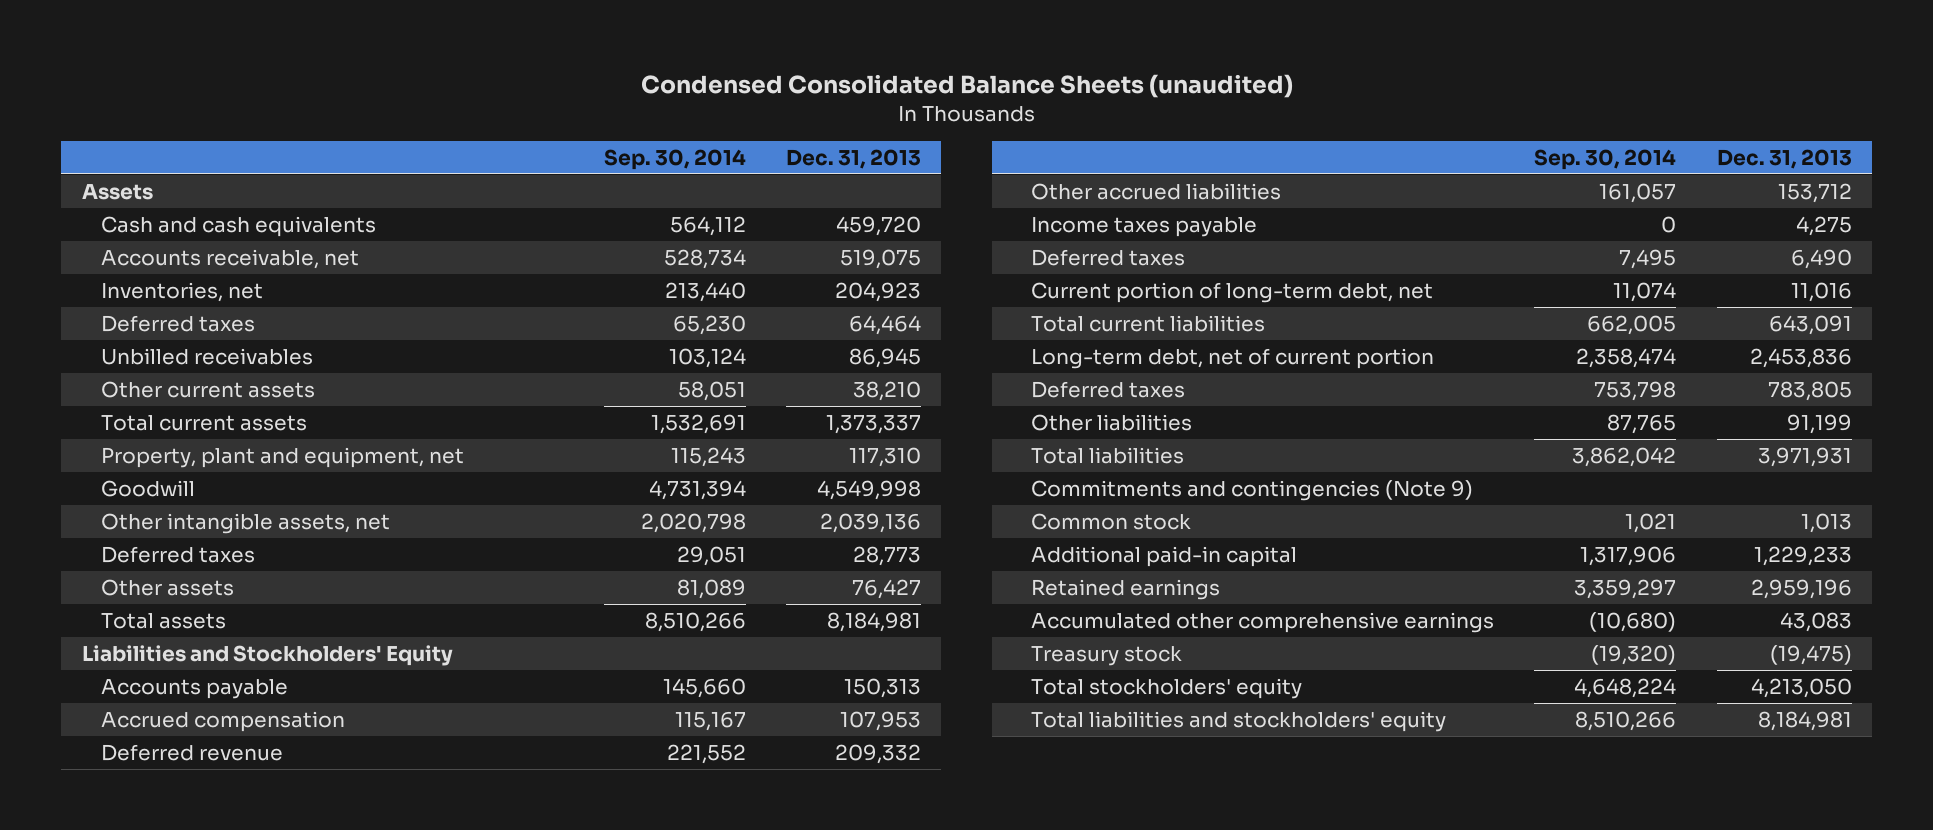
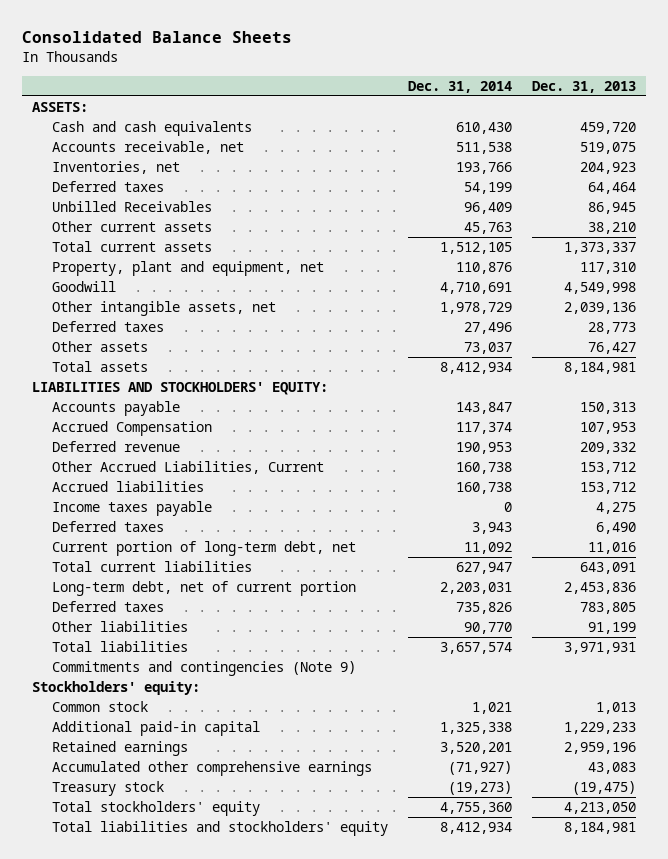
- Condensed Consolidated Balance Sheets (unaudited)
+ Consolidated Balance Sheets
- | Sep. 30, 2014 | Dec. 31, 2013
+ | Dec. 31, 2014 | Dec. 31, 2013
- Assets
+ ASSETS:
- Unbilled receivables | 103,124 | 86,945
+ Unbilled Receivables | 96,409 | 86,945
- Liabilities and Stockholders' Equity
+ LIABILITIES AND STOCKHOLDERS' EQUITY:
- Accrued compensation | 115,167 | 107,953
+ Accrued Compensation | 117,374 | 107,953
- Other accrued liabilities | 161,057 | 153,712
+ Other Accrued Liabilities, Current | 160,738 | 153,712
+ Accrued liabilities | 160,738 | 153,712
+ Stockholders' equity:

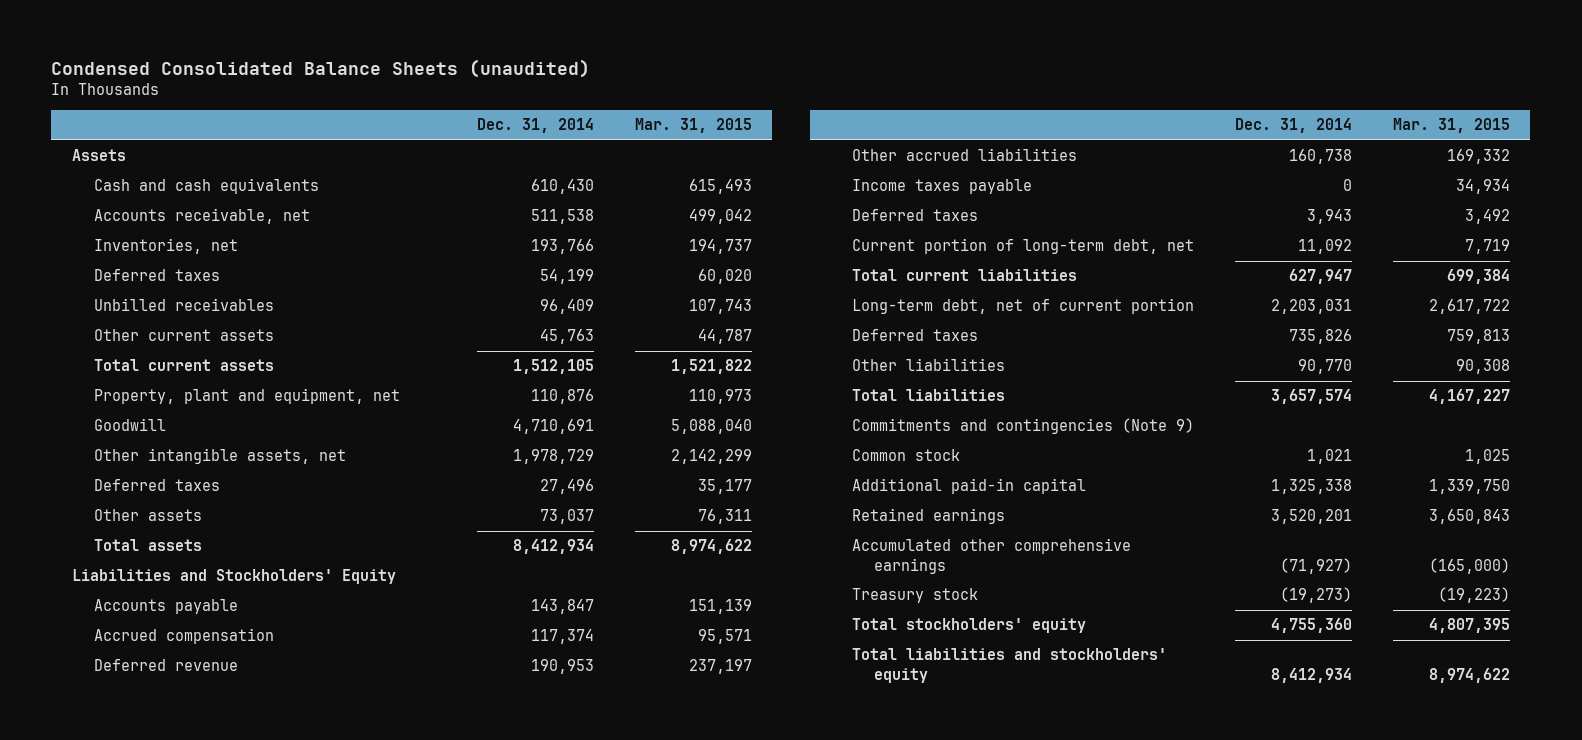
- Consolidated Balance Sheets
+ Condensed Consolidated Balance Sheets (unaudited)
- | Dec. 31, 2014 | Dec. 31, 2013
+ | Dec. 31, 2014 | Mar. 31, 2015
- ASSETS:
+ Assets
- Unbilled Receivables | 96,409 | 86,945
+ Unbilled receivables | 96,409 | 107,743
- LIABILITIES AND STOCKHOLDERS' EQUITY:
+ Liabilities and Stockholders' Equity
- Accrued Compensation | 117,374 | 107,953
+ Accrued compensation | 117,374 | 95,571
- Other Accrued Liabilities, Current | 160,738 | 153,712
- Accrued liabilities | 160,738 | 153,712
+ Other accrued liabilities | 160,738 | 169,332
- Stockholders' equity:

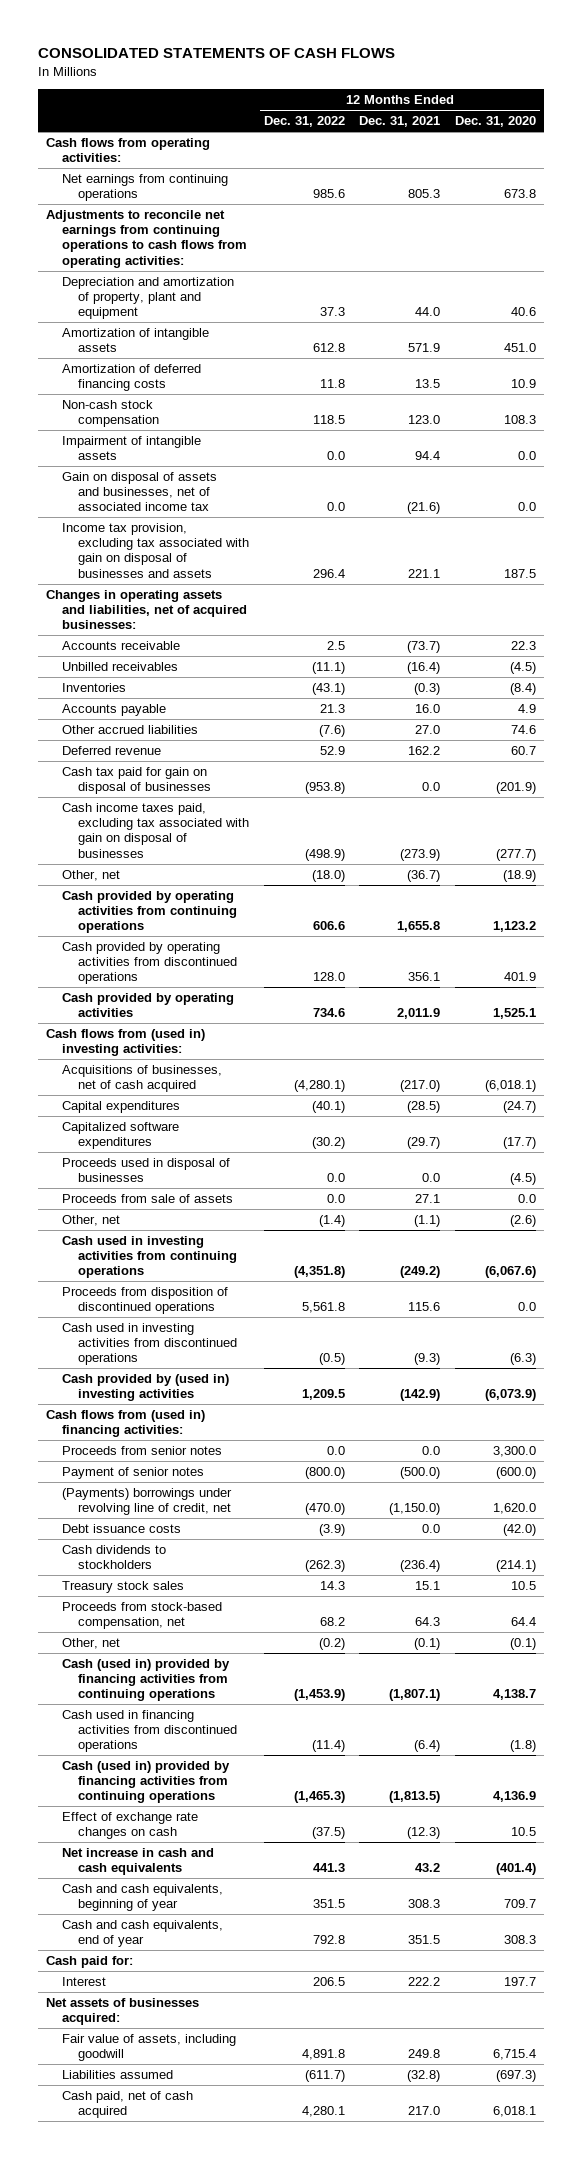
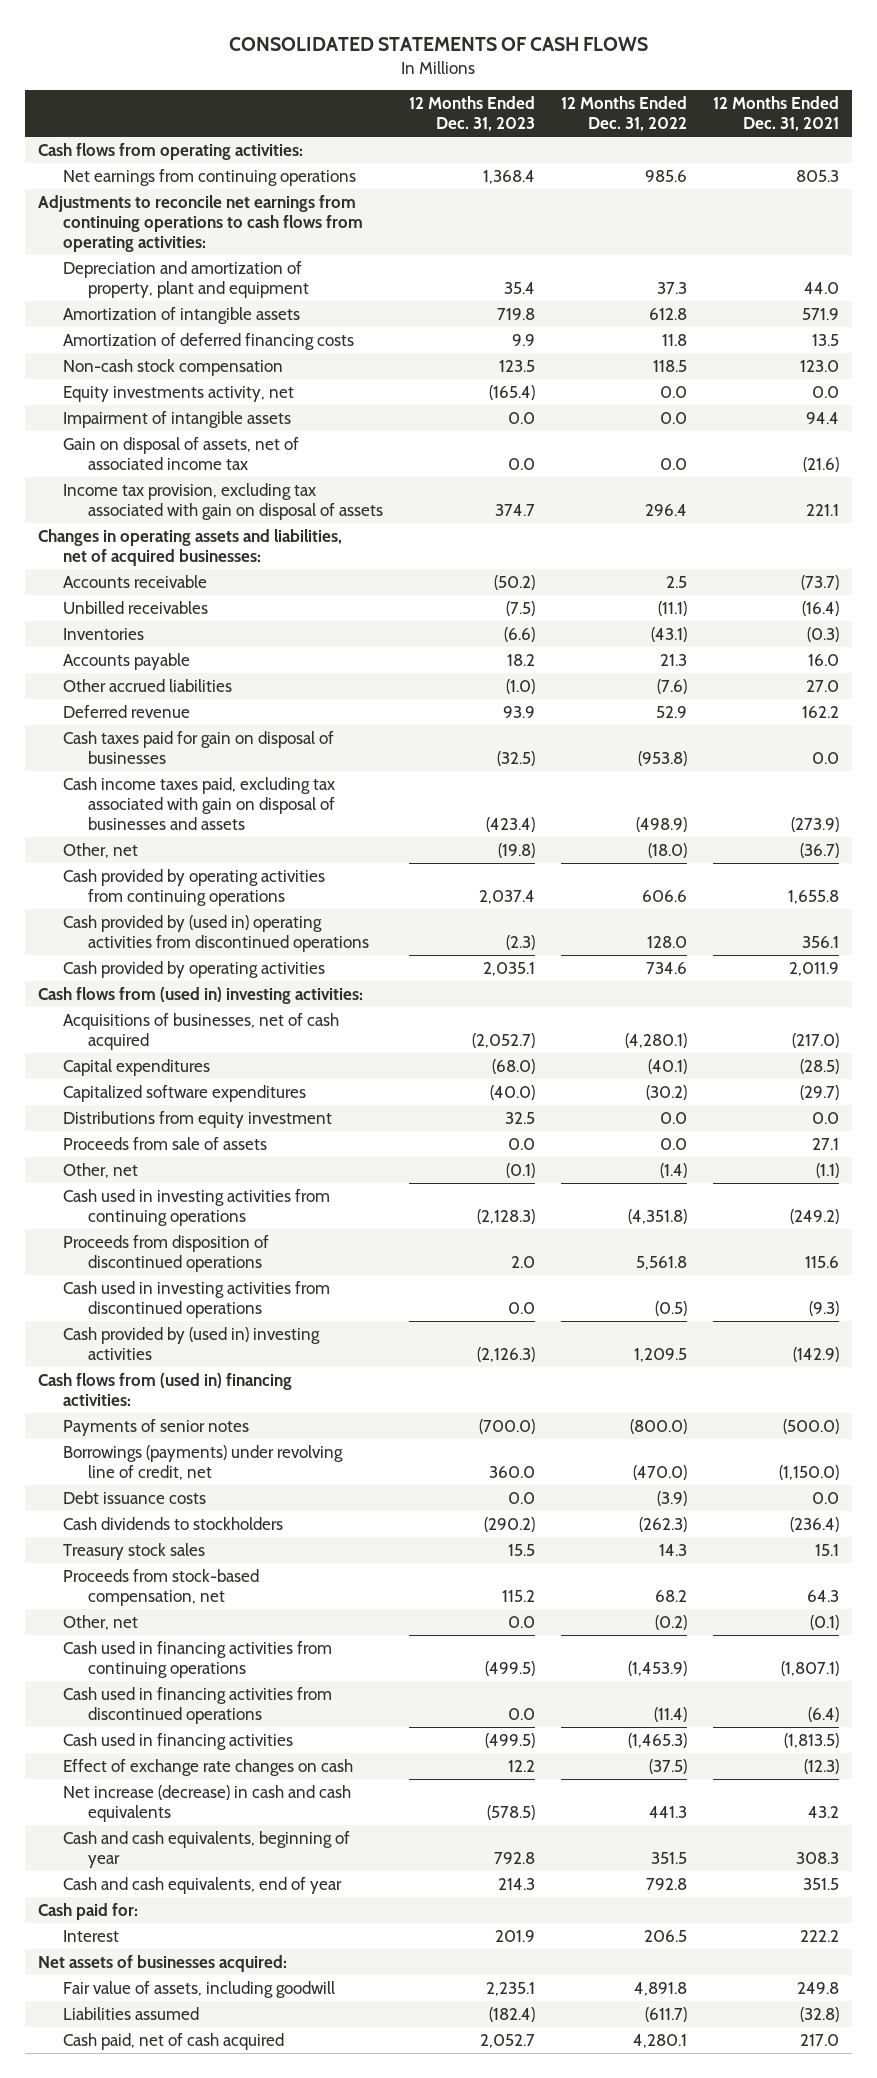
- | 12 Months Ended Dec. 31, 2022 | 12 Months Ended Dec. 31, 2021 | 12 Months Ended Dec. 31, 2020
+ | 12 Months Ended Dec. 31, 2023 | 12 Months Ended Dec. 31, 2022 | 12 Months Ended Dec. 31, 2021
+ Equity investments activity, net | (165.4) | 0.0 | 0.0
- Gain on disposal of assets and businesses, net of associated income tax | 0.0 | (21.6) | 0.0
- Income tax provision, excluding tax associated with gain on disposal of businesses and assets | 296.4 | 221.1 | 187.5
+ Gain on disposal of assets, net of associated income tax | 0.0 | 0.0 | (21.6)
+ Income tax provision, excluding tax associated with gain on disposal of assets | 374.7 | 296.4 | 221.1
- Cash tax paid for gain on disposal of businesses | (953.8) | 0.0 | (201.9)
- Cash income taxes paid, excluding tax associated with gain on disposal of businesses | (498.9) | (273.9) | (277.7)
+ Cash taxes paid for gain on disposal of businesses | (32.5) | (953.8) | 0.0
+ Cash income taxes paid, excluding tax associated with gain on disposal of businesses and assets | (423.4) | (498.9) | (273.9)
- Cash provided by operating activities from discontinued operations | 128.0 | 356.1 | 401.9
+ Cash provided by (used in) operating activities from discontinued operations | (2.3) | 128.0 | 356.1
- Proceeds used in disposal of businesses | 0.0 | 0.0 | (4.5)
+ Distributions from equity investment | 32.5 | 0.0 | 0.0
- Proceeds from senior notes | 0.0 | 0.0 | 3,300.0
- Payment of senior notes | (800.0) | (500.0) | (600.0)
- (Payments) borrowings under revolving line of credit, net | (470.0) | (1,150.0) | 1,620.0
+ Payments of senior notes | (700.0) | (800.0) | (500.0)
+ Borrowings (payments) under revolving line of credit, net | 360.0 | (470.0) | (1,150.0)
- Cash (used in) provided by financing activities from continuing operations | (1,453.9) | (1,807.1) | 4,138.7
+ Cash used in financing activities from continuing operations | (499.5) | (1,453.9) | (1,807.1)
- Cash (used in) provided by financing activities from continuing operations | (1,465.3) | (1,813.5) | 4,136.9
+ Cash used in financing activities | (499.5) | (1,465.3) | (1,813.5)
- Net increase in cash and cash equivalents | 441.3 | 43.2 | (401.4)
+ Net increase (decrease) in cash and cash equivalents | (578.5) | 441.3 | 43.2

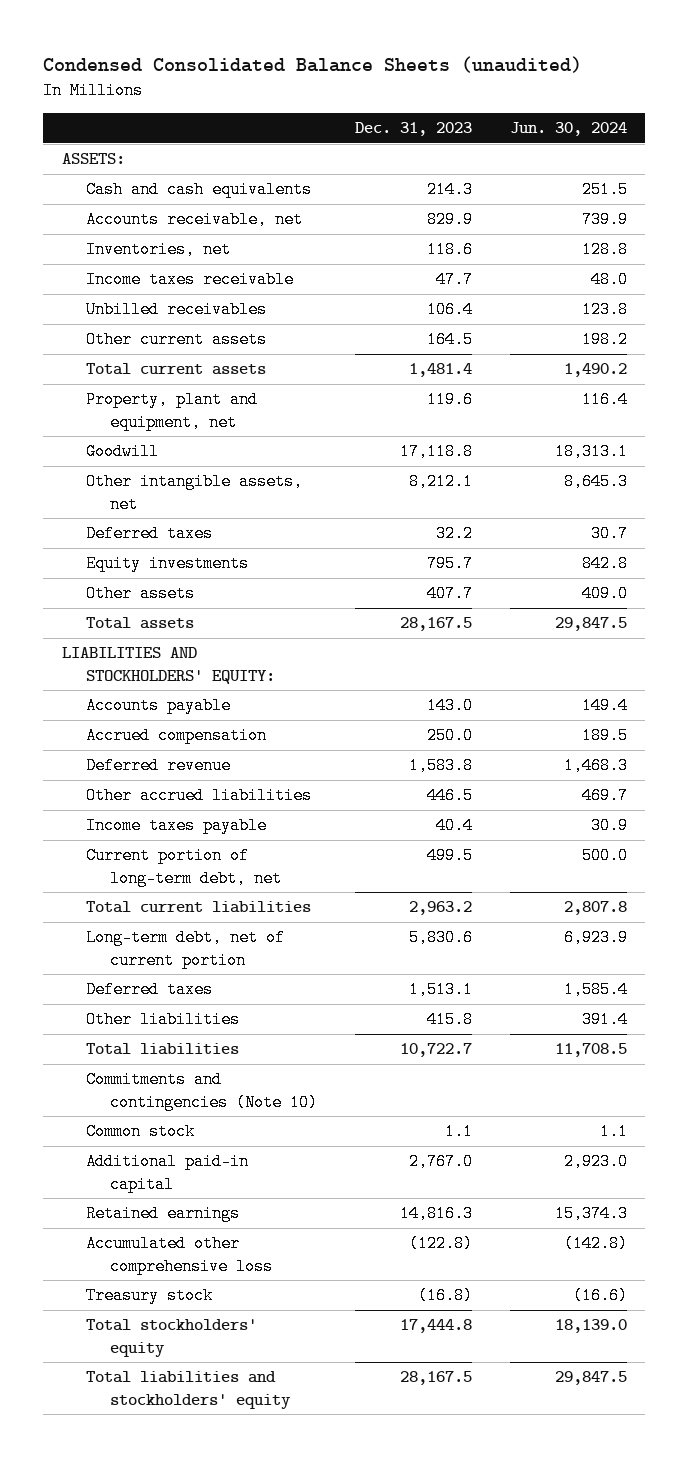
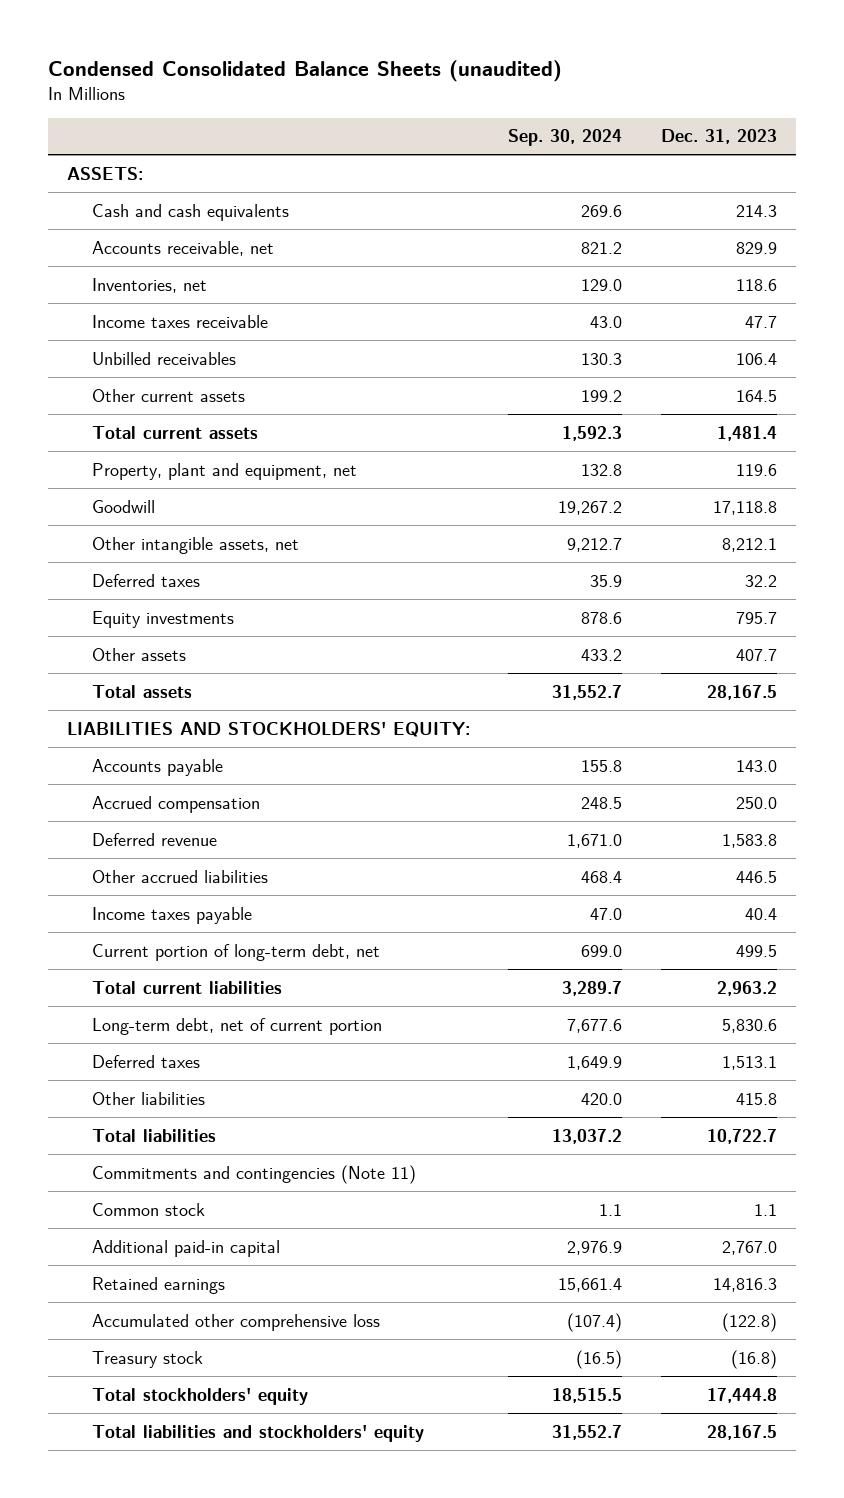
- | Dec. 31, 2023 | Jun. 30, 2024
+ | Sep. 30, 2024 | Dec. 31, 2023
- Commitments and contingencies (Note 10)
+ Commitments and contingencies (Note 11)

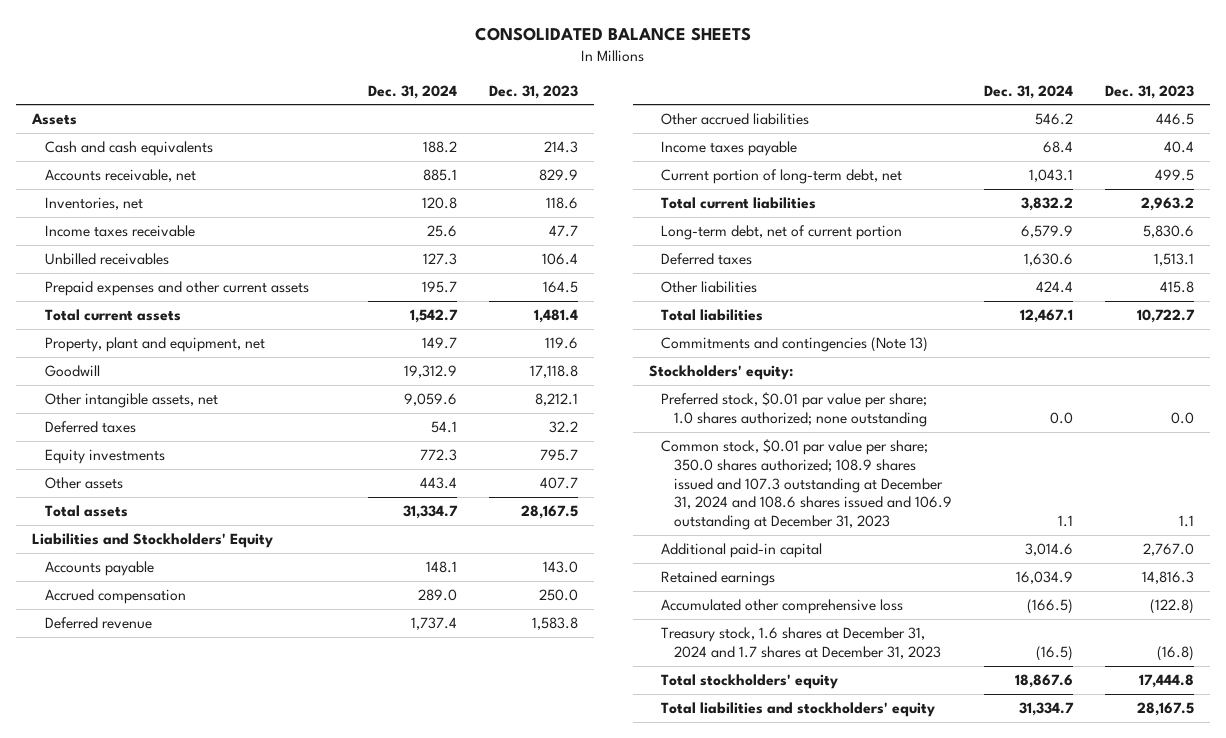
- Condensed Consolidated Balance Sheets (unaudited)
+ CONSOLIDATED BALANCE SHEETS
- | Sep. 30, 2024 | Dec. 31, 2023
+ | Dec. 31, 2024 | Dec. 31, 2023
- ASSETS:
+ Assets
- Other current assets | 199.2 | 164.5
+ Prepaid expenses and other current assets | 195.7 | 164.5
- LIABILITIES AND STOCKHOLDERS' EQUITY:
+ Liabilities and Stockholders' Equity
- Commitments and contingencies (Note 11)
- Common stock | 1.1 | 1.1
+ Commitments and contingencies (Note 13)
+ Stockholders' equity:
+ Preferred stock, $0.01 par value per share; 1.0 shares authorized; none outstanding | 0.0 | 0.0
+ Common stock, $0.01 par value per share; 350.0 shares authorized; 108.9 shares issued and 107.3 outstanding at December 31, 2024 and 108.6 shares issued and 106.9 outstanding at December 31, 2023 | 1.1 | 1.1
- Treasury stock | (16.5) | (16.8)
+ Treasury stock, 1.6 shares at December 31, 2024 and 1.7 shares at December 31, 2023 | (16.5) | (16.8)

